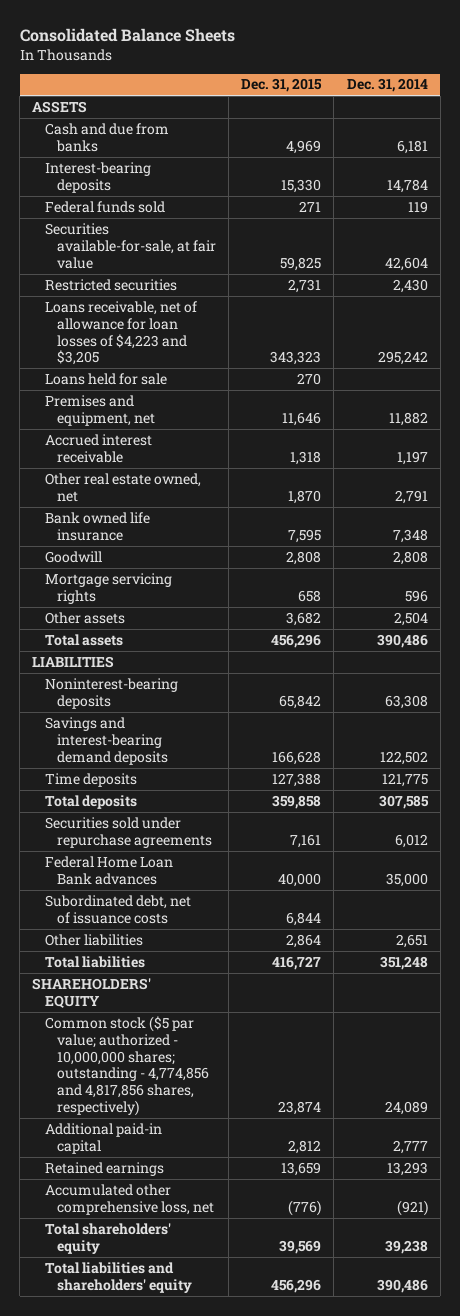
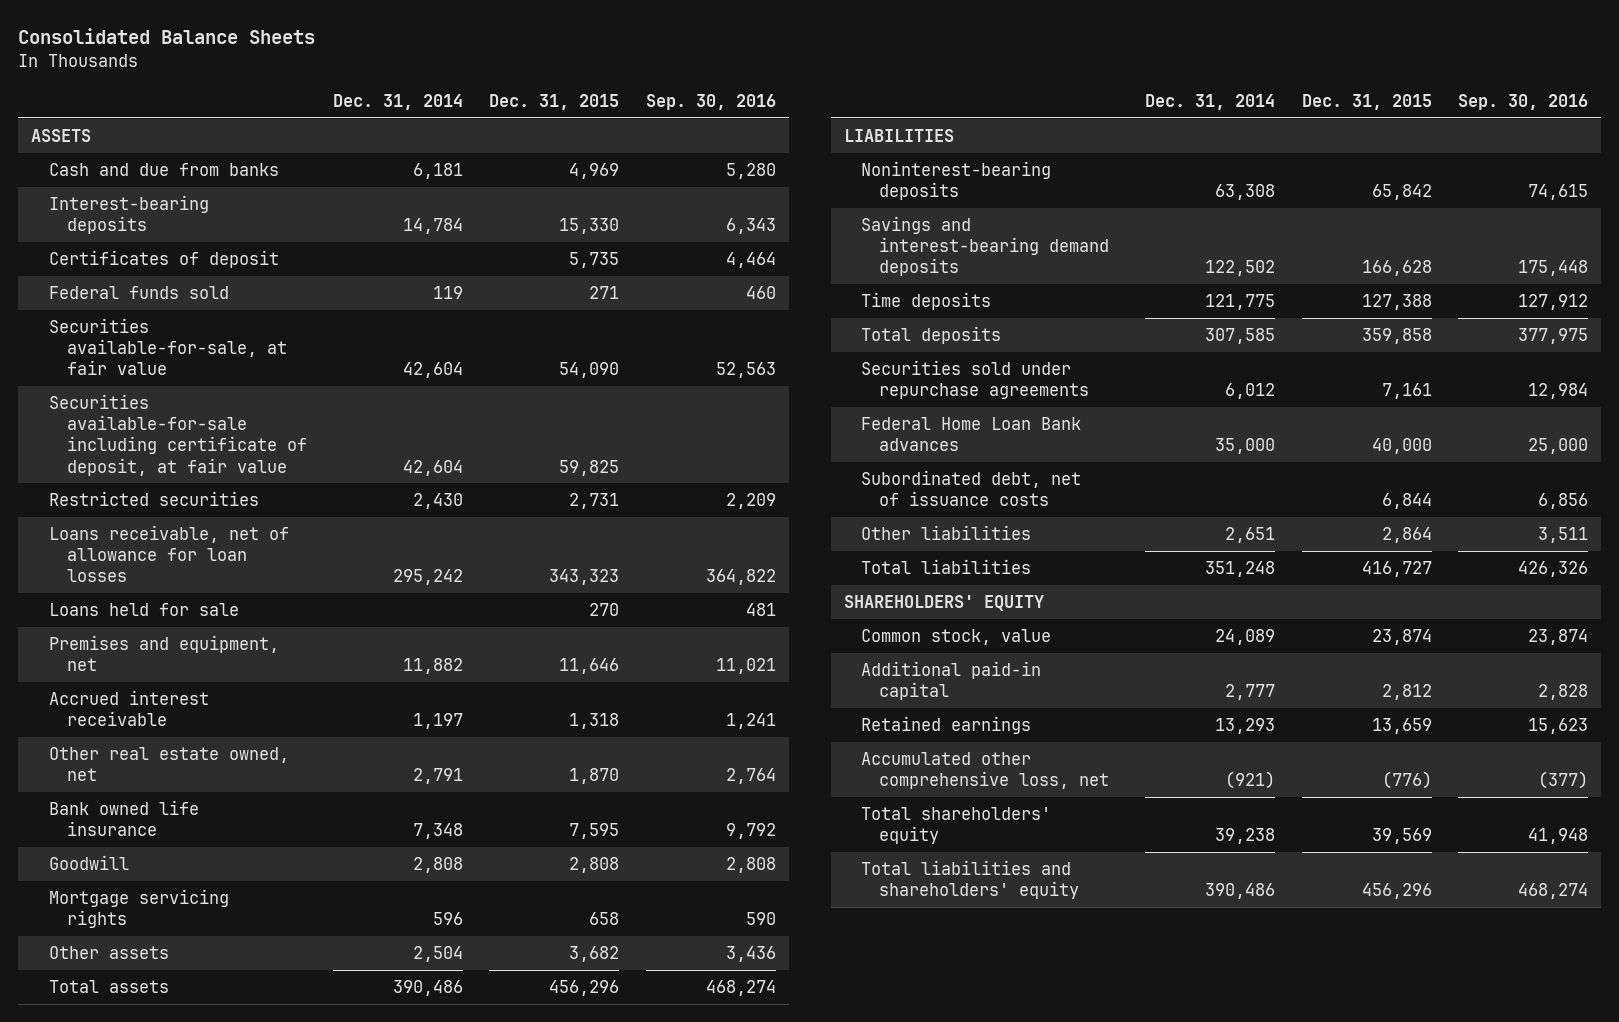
- | Dec. 31, 2015 | Dec. 31, 2014
+ | Dec. 31, 2014 | Dec. 31, 2015 | Sep. 30, 2016
+ Certificates of deposit | | 5,735 | 4,464
- Securities available-for-sale, at fair value | 59,825 | 42,604
+ Securities available-for-sale, at fair value | 42,604 | 54,090 | 52,563
+ Securities available-for-sale including certificate of deposit, at fair value | 42,604 | 59,825 |
- Loans receivable, net of allowance for loan losses of $4,223 and $3,205 | 343,323 | 295,242
+ Loans receivable, net of allowance for loan losses | 295,242 | 343,323 | 364,822
- Common stock ($5 par value; authorized - 10,000,000 shares; outstanding - 4,774,856 and 4,817,856 shares, respectively) | 23,874 | 24,089
+ Common stock, value | 24,089 | 23,874 | 23,874

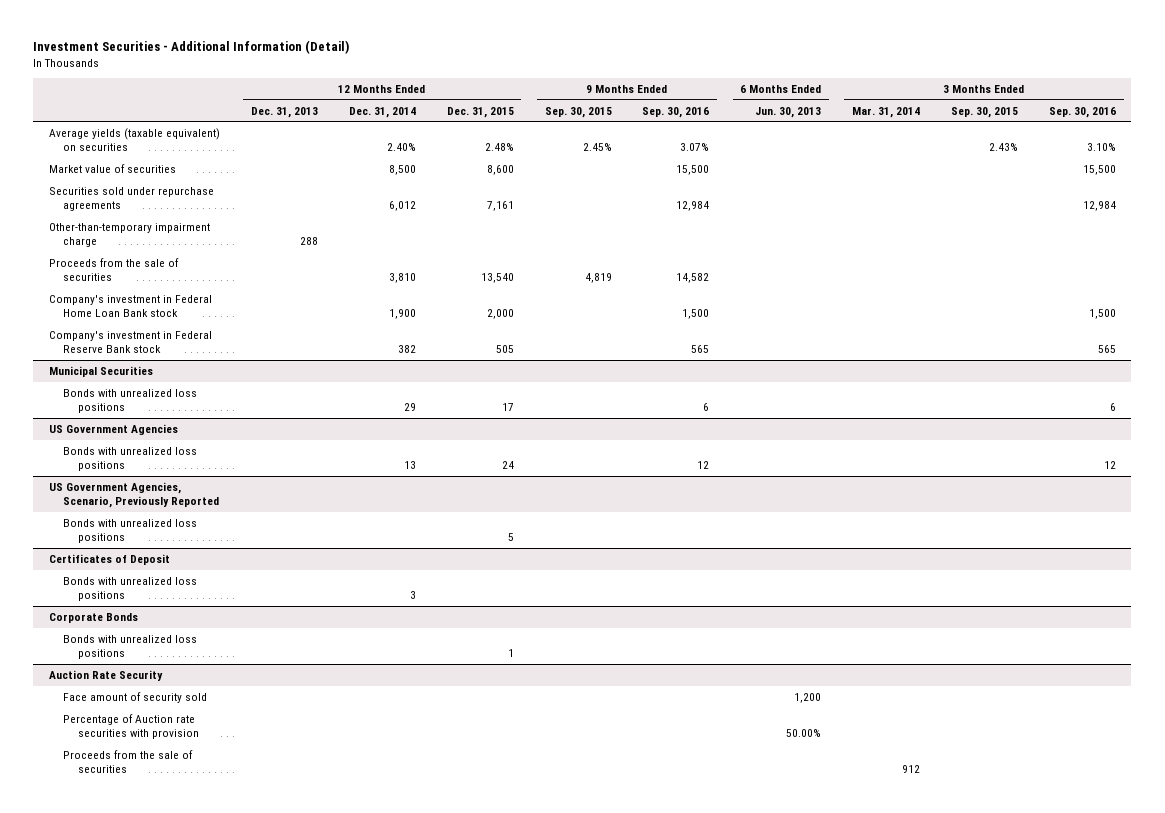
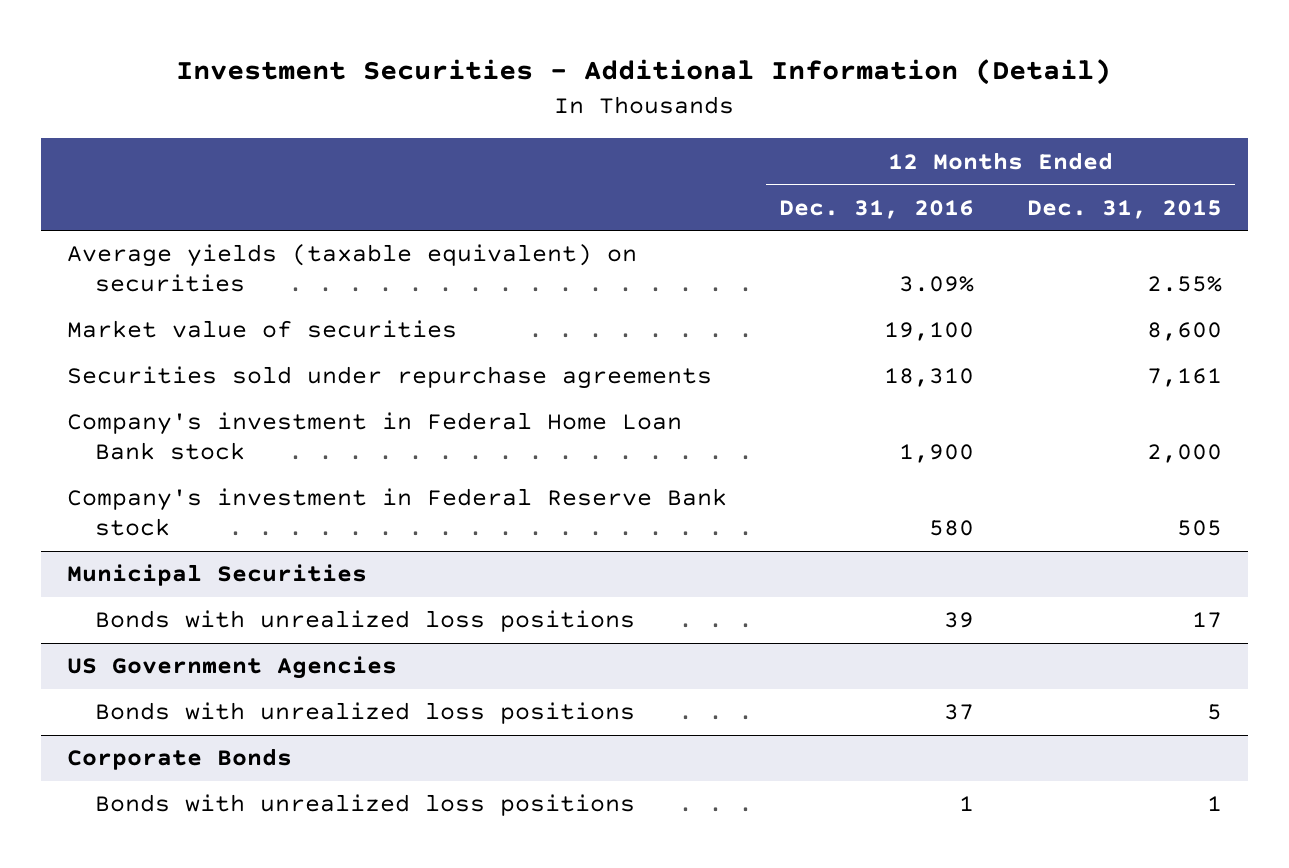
- | 12 Months Ended Dec. 31, 2013 | 12 Months Ended Dec. 31, 2014 | 12 Months Ended Dec. 31, 2015 | 9 Months Ended Sep. 30, 2015 | 9 Months Ended Sep. 30, 2016 | 6 Months Ended Jun. 30, 2013 | 3 Months Ended Mar. 31, 2014 | 3 Months Ended Sep. 30, 2015 | 3 Months Ended Sep. 30, 2016
+ | 12 Months Ended Dec. 31, 2016 | 12 Months Ended Dec. 31, 2015
- Average yields (taxable equivalent) on securities | | 2.40% | 2.48% | 2.45% | 3.07% | | | 2.43% | 3.10%
+ Average yields (taxable equivalent) on securities | 3.09% | 2.55%
- Other-than-temporary impairment charge | 288 | | | | | | | |
- Proceeds from the sale of securities | | 3,810 | 13,540 | 4,819 | 14,582 | | | |
@ US Government Agencies
- Bonds with unrealized loss positions | | 13 | 24 | | 12 | | | | 12
- US Government Agencies, Scenario, Previously Reported
- Certificates of Deposit
- Bonds with unrealized loss positions | | 3 | | | | | | |
- Auction Rate Security
- Face amount of security sold | | | | | | 1,200 | | |
- Percentage of Auction rate securities with provision | | | | | | 50.00% | | |
- Proceeds from the sale of securities | | | | | | | 912 | |

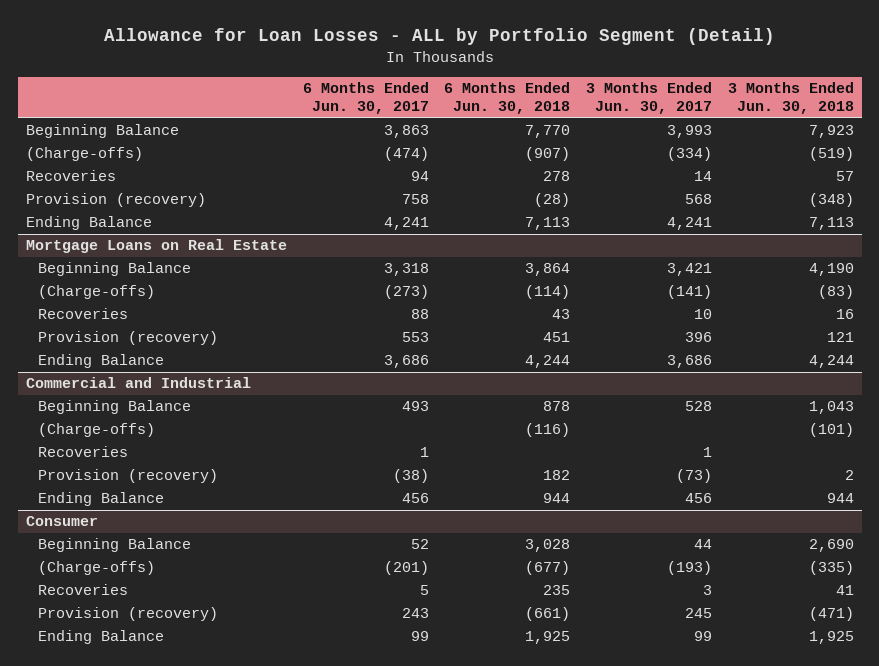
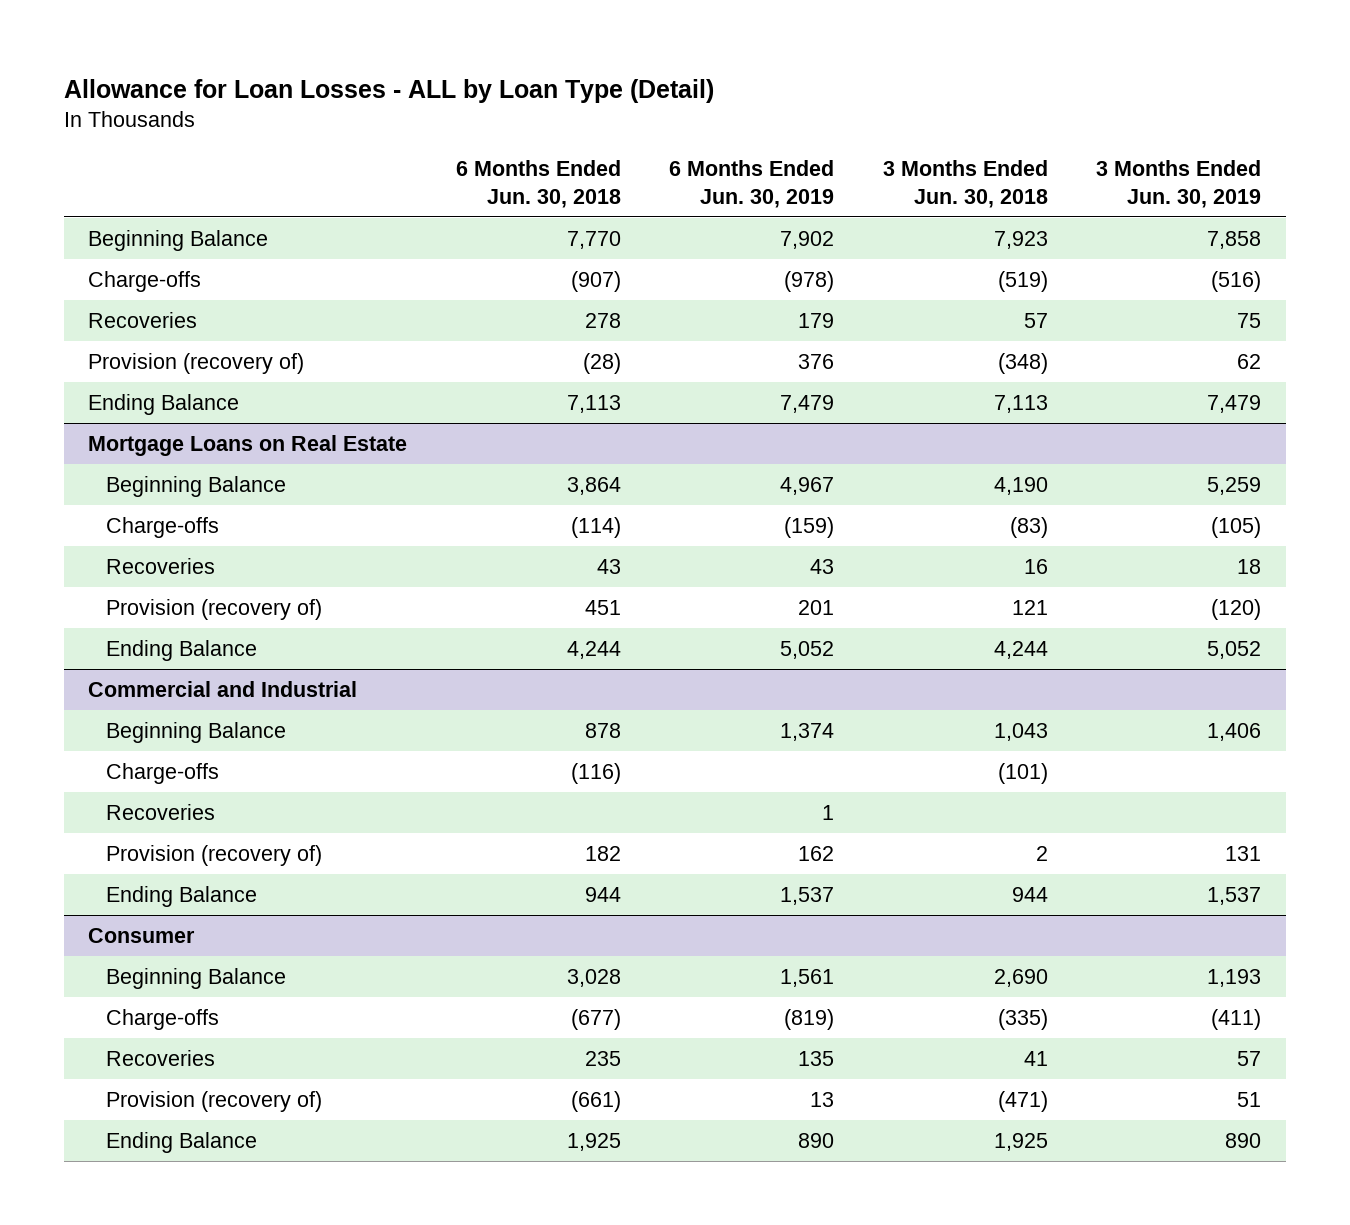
- Allowance for Loan Losses - ALL by Portfolio Segment (Detail)
+ Allowance for Loan Losses - ALL by Loan Type (Detail)
- | 6 Months Ended Jun. 30, 2017 | 6 Months Ended Jun. 30, 2018 | 3 Months Ended Jun. 30, 2017 | 3 Months Ended Jun. 30, 2018
+ | 6 Months Ended Jun. 30, 2018 | 6 Months Ended Jun. 30, 2019 | 3 Months Ended Jun. 30, 2018 | 3 Months Ended Jun. 30, 2019
- (Charge-offs) | (474) | (907) | (334) | (519)
+ Charge-offs | (907) | (978) | (519) | (516)
- Provision (recovery) | 758 | (28) | 568 | (348)
+ Provision (recovery of) | (28) | 376 | (348) | 62
@ Mortgage Loans on Real Estate
- (Charge-offs) | (273) | (114) | (141) | (83)
+ Charge-offs | (114) | (159) | (83) | (105)
- Provision (recovery) | 553 | 451 | 396 | 121
+ Provision (recovery of) | 451 | 201 | 121 | (120)
@ Commercial and Industrial
- (Charge-offs) | | (116) | | (101)
+ Charge-offs | (116) | | (101) |
- Provision (recovery) | (38) | 182 | (73) | 2
+ Provision (recovery of) | 182 | 162 | 2 | 131
@ Consumer
- (Charge-offs) | (201) | (677) | (193) | (335)
+ Charge-offs | (677) | (819) | (335) | (411)
- Provision (recovery) | 243 | (661) | 245 | (471)
+ Provision (recovery of) | (661) | 13 | (471) | 51

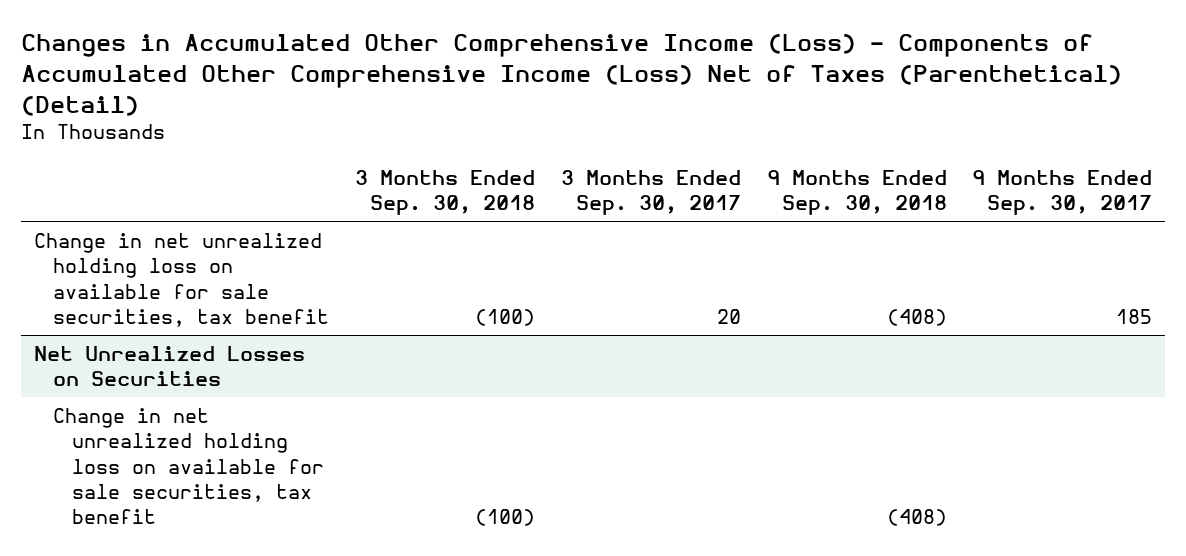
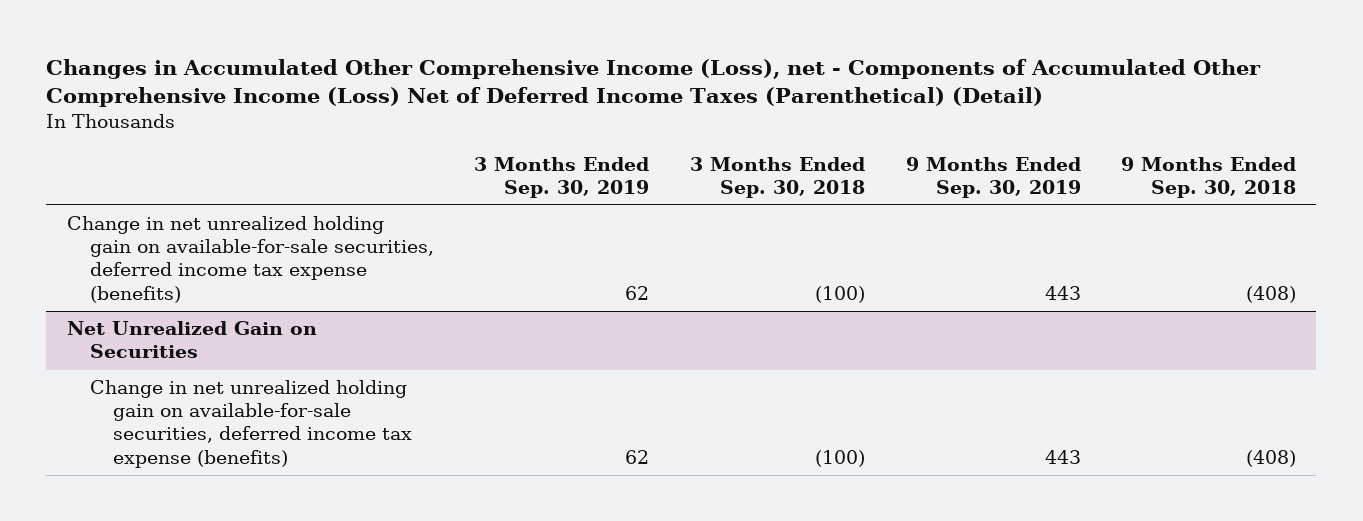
- Changes in Accumulated Other Comprehensive Income (Loss) - Components of Accumulated Other Comprehensive Income (Loss) Net of Taxes (Parenthetical) (Detail)
+ Changes in Accumulated Other Comprehensive Income (Loss), net - Components of Accumulated Other Comprehensive Income (Loss) Net of Deferred Income Taxes (Parenthetical) (Detail)
- | 3 Months Ended Sep. 30, 2018 | 3 Months Ended Sep. 30, 2017 | 9 Months Ended Sep. 30, 2018 | 9 Months Ended Sep. 30, 2017
+ | 3 Months Ended Sep. 30, 2019 | 3 Months Ended Sep. 30, 2018 | 9 Months Ended Sep. 30, 2019 | 9 Months Ended Sep. 30, 2018
- Change in net unrealized holding loss on available for sale securities, tax benefit | (100) | 20 | (408) | 185
- Net Unrealized Losses on Securities
- Change in net unrealized holding loss on available for sale securities, tax benefit | (100) | | (408) |
+ Change in net unrealized holding gain on available-for-sale securities, deferred income tax expense (benefits) | 62 | (100) | 443 | (408)
+ Net Unrealized Gain on Securities
+ Change in net unrealized holding gain on available-for-sale securities, deferred income tax expense (benefits) | 62 | (100) | 443 | (408)

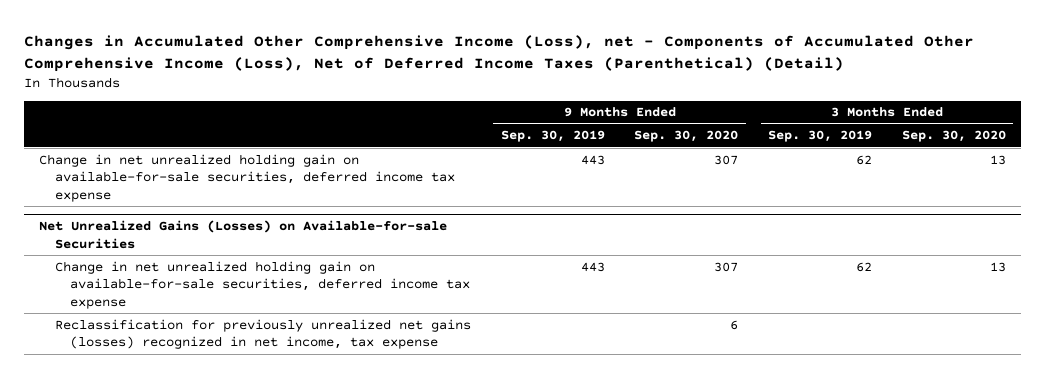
- Changes in Accumulated Other Comprehensive Income (Loss), net - Components of Accumulated Other Comprehensive Income (Loss) Net of Deferred Income Taxes (Parenthetical) (Detail)
+ Changes in Accumulated Other Comprehensive Income (Loss), net - Components of Accumulated Other Comprehensive Income (Loss), Net of Deferred Income Taxes (Parenthetical) (Detail)
- | 3 Months Ended Sep. 30, 2019 | 3 Months Ended Sep. 30, 2018 | 9 Months Ended Sep. 30, 2019 | 9 Months Ended Sep. 30, 2018
+ | 9 Months Ended Sep. 30, 2019 | 9 Months Ended Sep. 30, 2020 | 3 Months Ended Sep. 30, 2019 | 3 Months Ended Sep. 30, 2020
- Change in net unrealized holding gain on available-for-sale securities, deferred income tax expense (benefits) | 62 | (100) | 443 | (408)
- Net Unrealized Gain on Securities
- Change in net unrealized holding gain on available-for-sale securities, deferred income tax expense (benefits) | 62 | (100) | 443 | (408)
+ Change in net unrealized holding gain on available-for-sale securities, deferred income tax expense | 443 | 307 | 62 | 13
+ Net Unrealized Gains (Losses) on Available-for-sale Securities
+ Change in net unrealized holding gain on available-for-sale securities, deferred income tax expense | 443 | 307 | 62 | 13
+ Reclassification for previously unrealized net gains (losses) recognized in net income, tax expense | | 6 | |

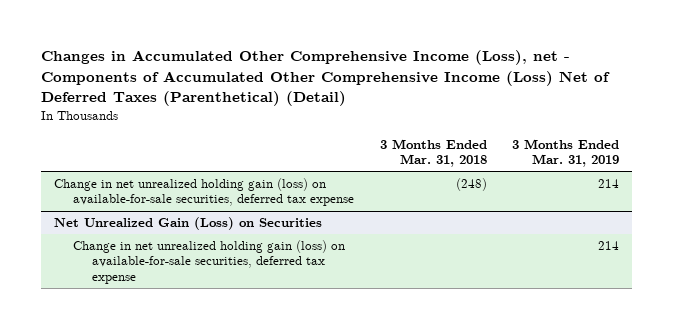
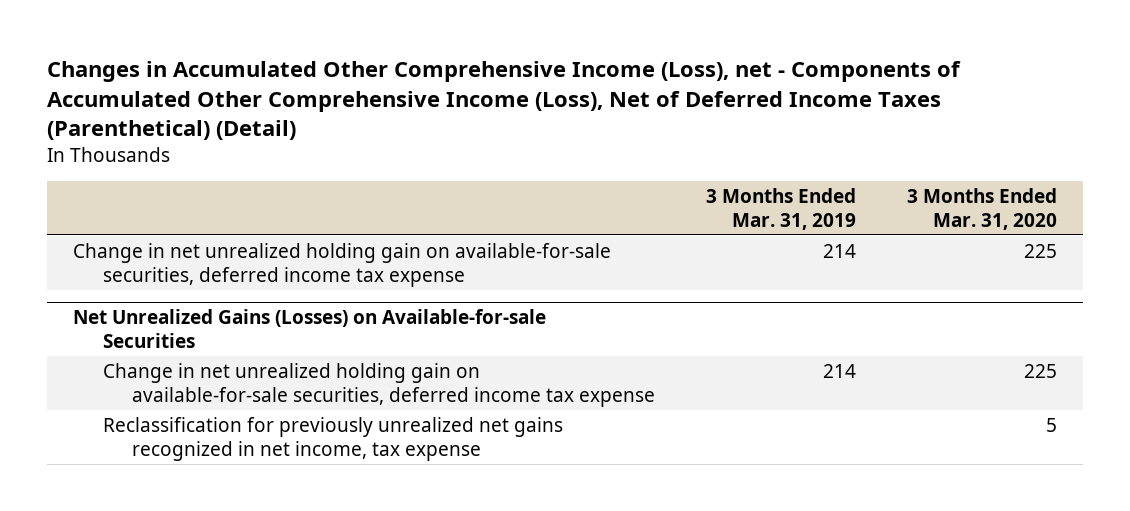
- Changes in Accumulated Other Comprehensive Income (Loss), net - Components of Accumulated Other Comprehensive Income (Loss) Net of Deferred Taxes (Parenthetical) (Detail)
+ Changes in Accumulated Other Comprehensive Income (Loss), net - Components of Accumulated Other Comprehensive Income (Loss), Net of Deferred Income Taxes (Parenthetical) (Detail)
- | 3 Months Ended Mar. 31, 2018 | 3 Months Ended Mar. 31, 2019
+ | 3 Months Ended Mar. 31, 2019 | 3 Months Ended Mar. 31, 2020
- Change in net unrealized holding gain (loss) on available-for-sale securities, deferred tax expense | (248) | 214
- Net Unrealized Gain (Loss) on Securities
- Change in net unrealized holding gain (loss) on available-for-sale securities, deferred tax expense | | 214
+ Change in net unrealized holding gain on available-for-sale securities, deferred income tax expense | 214 | 225
+ Net Unrealized Gains (Losses) on Available-for-sale Securities
+ Change in net unrealized holding gain on available-for-sale securities, deferred income tax expense | 214 | 225
+ Reclassification for previously unrealized net gains recognized in net income, tax expense | | 5

